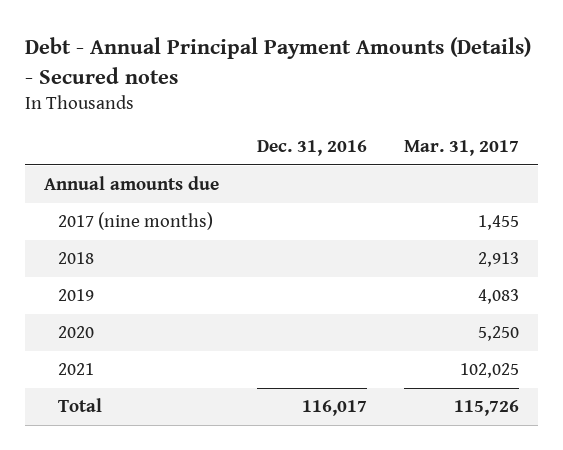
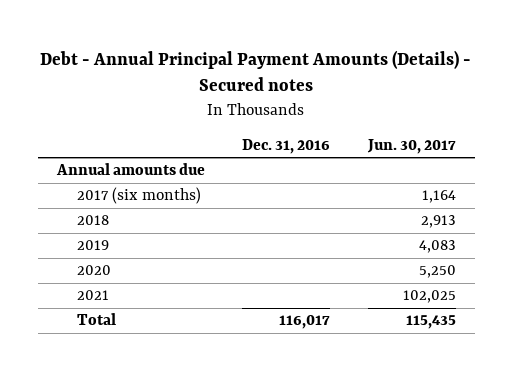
- | Dec. 31, 2016 | Mar. 31, 2017
+ | Dec. 31, 2016 | Jun. 30, 2017
- 2017 (nine months) | | 1,455
+ 2017 (six months) | | 1,164

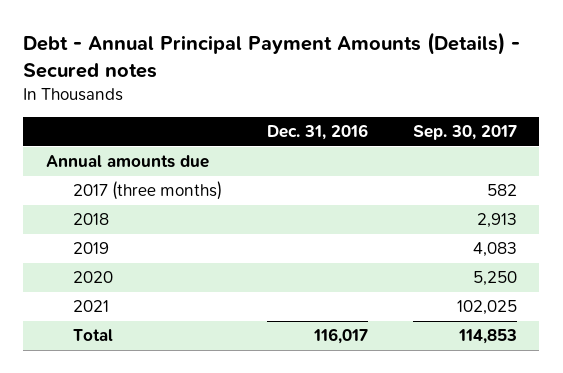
- | Dec. 31, 2016 | Jun. 30, 2017
+ | Dec. 31, 2016 | Sep. 30, 2017
- 2017 (six months) | | 1,164
+ 2017 (three months) | | 582

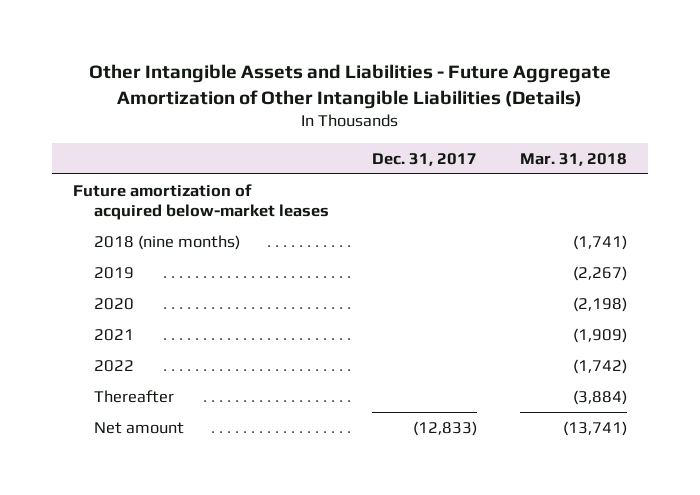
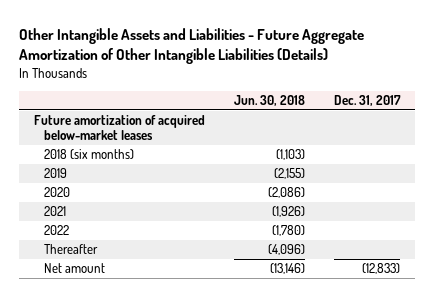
- | Dec. 31, 2017 | Mar. 31, 2018
+ | Jun. 30, 2018 | Dec. 31, 2017
- 2018 (nine months) | | (1,741)
+ 2018 (six months) | (1,103) |

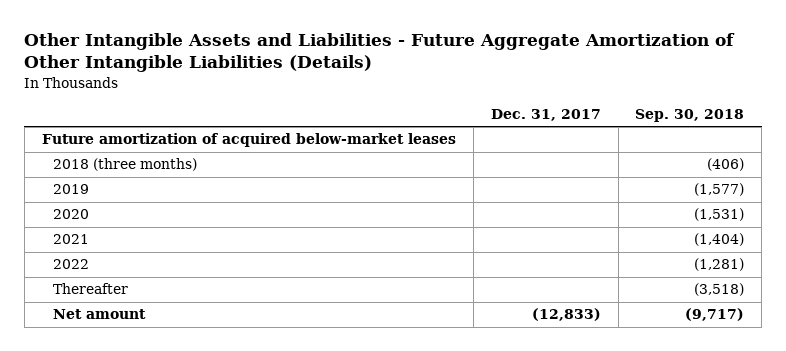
- | Jun. 30, 2018 | Dec. 31, 2017
+ | Dec. 31, 2017 | Sep. 30, 2018
- 2018 (six months) | (1,103) |
+ 2018 (three months) | | (406)

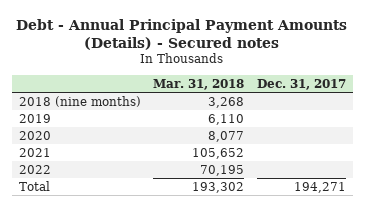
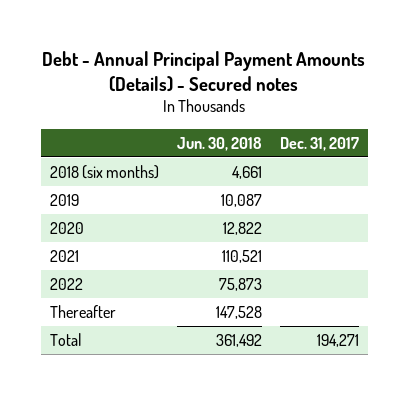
- | Mar. 31, 2018 | Dec. 31, 2017
+ | Jun. 30, 2018 | Dec. 31, 2017
- 2018 (nine months) | 3,268 |
+ 2018 (six months) | 4,661 |
+ Thereafter | 147,528 |

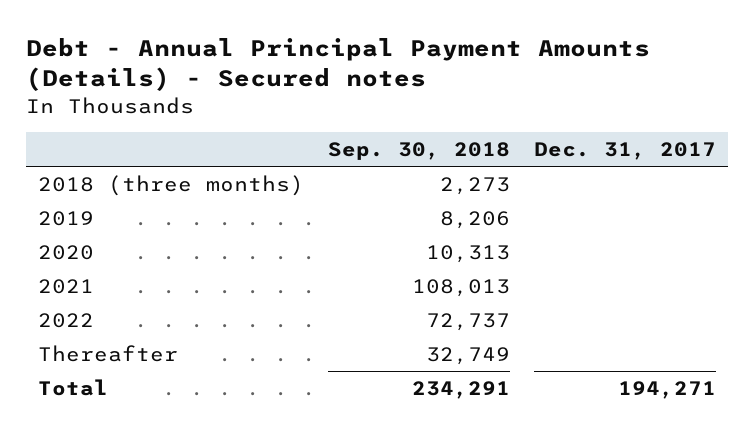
- | Jun. 30, 2018 | Dec. 31, 2017
+ | Sep. 30, 2018 | Dec. 31, 2017
- 2018 (six months) | 4,661 |
+ 2018 (three months) | 2,273 |

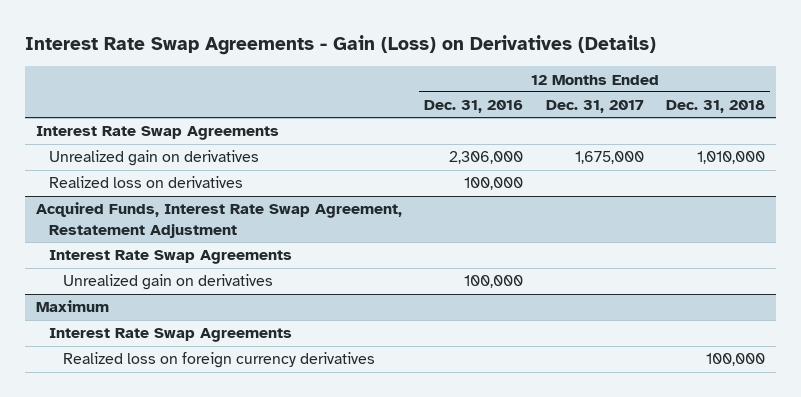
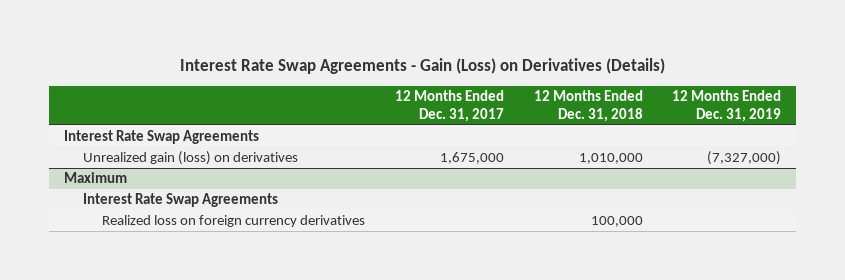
- | 12 Months Ended Dec. 31, 2016 | 12 Months Ended Dec. 31, 2017 | 12 Months Ended Dec. 31, 2018
+ | 12 Months Ended Dec. 31, 2017 | 12 Months Ended Dec. 31, 2018 | 12 Months Ended Dec. 31, 2019
- Unrealized gain on derivatives | 2,306,000 | 1,675,000 | 1,010,000
- Realized loss on derivatives | 100,000 | |
- Acquired Funds, Interest Rate Swap Agreement, Restatement Adjustment
- Interest Rate Swap Agreements
- Unrealized gain on derivatives | 100,000 | |
+ Unrealized gain (loss) on derivatives | 1,675,000 | 1,010,000 | (7,327,000)

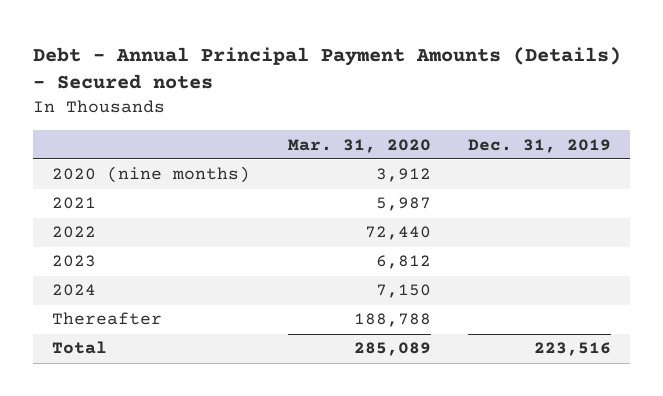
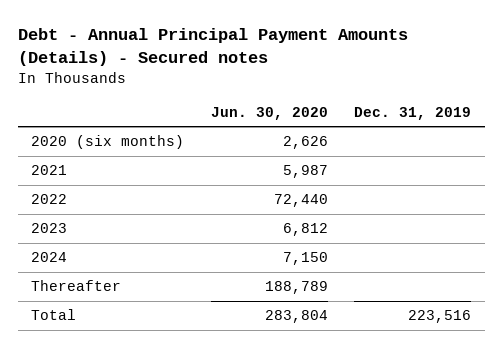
- | Mar. 31, 2020 | Dec. 31, 2019
+ | Jun. 30, 2020 | Dec. 31, 2019
- 2020 (nine months) | 3,912 |
+ 2020 (six months) | 2,626 |

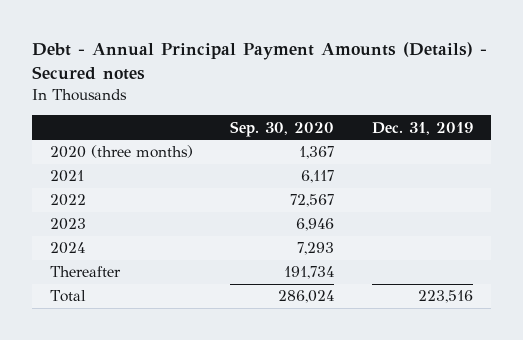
- | Jun. 30, 2020 | Dec. 31, 2019
+ | Sep. 30, 2020 | Dec. 31, 2019
- 2020 (six months) | 2,626 |
+ 2020 (three months) | 1,367 |

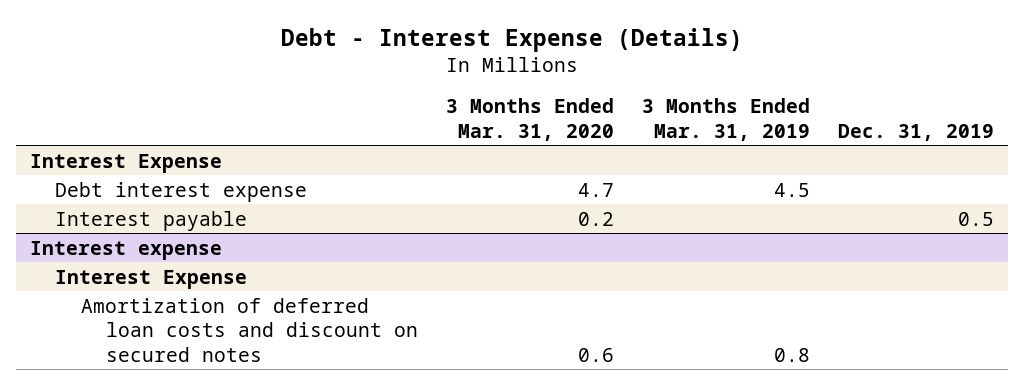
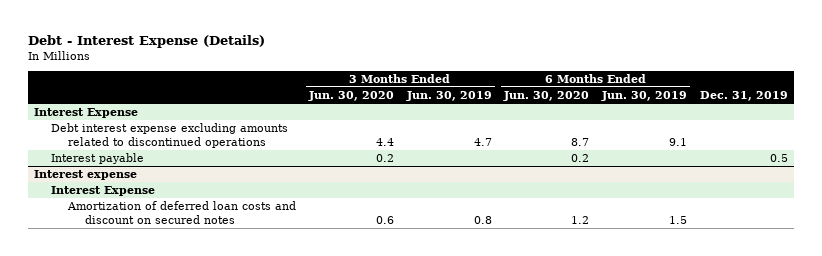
- | 3 Months Ended Mar. 31, 2020 | 3 Months Ended Mar. 31, 2019 | Dec. 31, 2019
+ | 3 Months Ended Jun. 30, 2020 | 3 Months Ended Jun. 30, 2019 | 6 Months Ended Jun. 30, 2020 | 6 Months Ended Jun. 30, 2019 | Dec. 31, 2019
- Debt interest expense | 4.7 | 4.5 |
+ Debt interest expense excluding amounts related to discontinued operations | 4.4 | 4.7 | 8.7 | 9.1 |

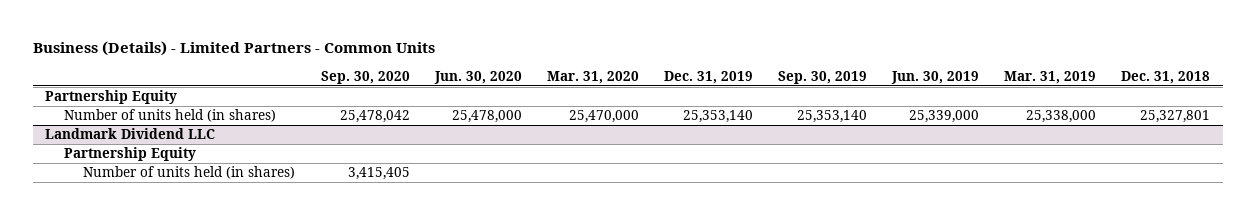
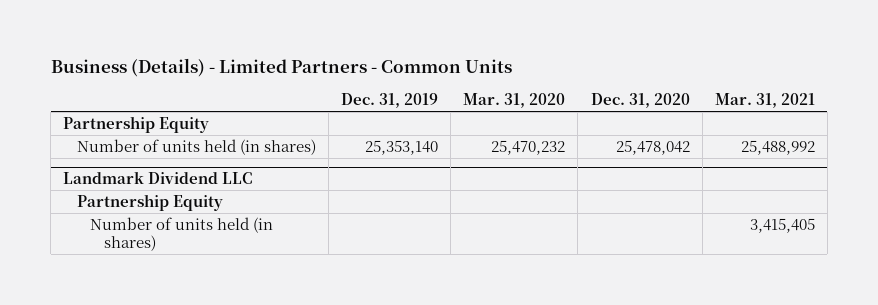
- | Sep. 30, 2020 | Jun. 30, 2020 | Mar. 31, 2020 | Dec. 31, 2019 | Sep. 30, 2019 | Jun. 30, 2019 | Mar. 31, 2019 | Dec. 31, 2018
+ | Dec. 31, 2019 | Mar. 31, 2020 | Dec. 31, 2020 | Mar. 31, 2021
- Number of units held (in shares) | 25,478,042 | 25,478,000 | 25,470,000 | 25,353,140 | 25,353,140 | 25,339,000 | 25,338,000 | 25,327,801
+ Number of units held (in shares) | 25,353,140 | 25,470,232 | 25,478,042 | 25,488,992

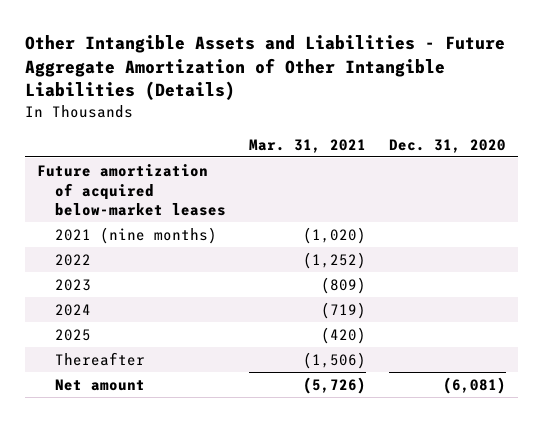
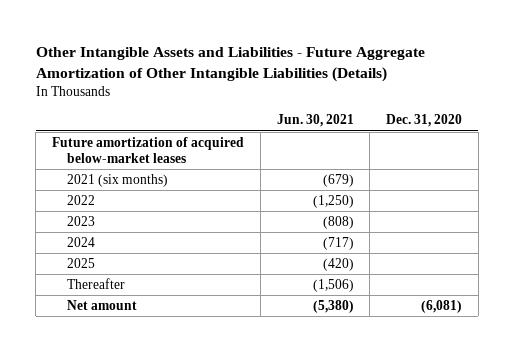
- | Mar. 31, 2021 | Dec. 31, 2020
+ | Jun. 30, 2021 | Dec. 31, 2020
- 2021 (nine months) | (1,020) |
+ 2021 (six months) | (679) |

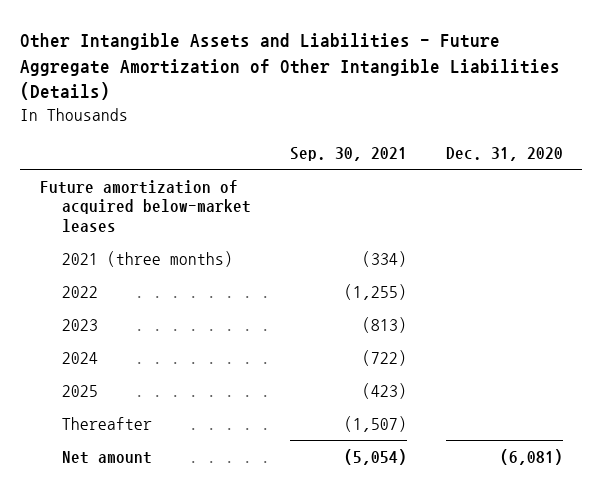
- | Jun. 30, 2021 | Dec. 31, 2020
+ | Sep. 30, 2021 | Dec. 31, 2020
- 2021 (six months) | (679) |
+ 2021 (three months) | (334) |

